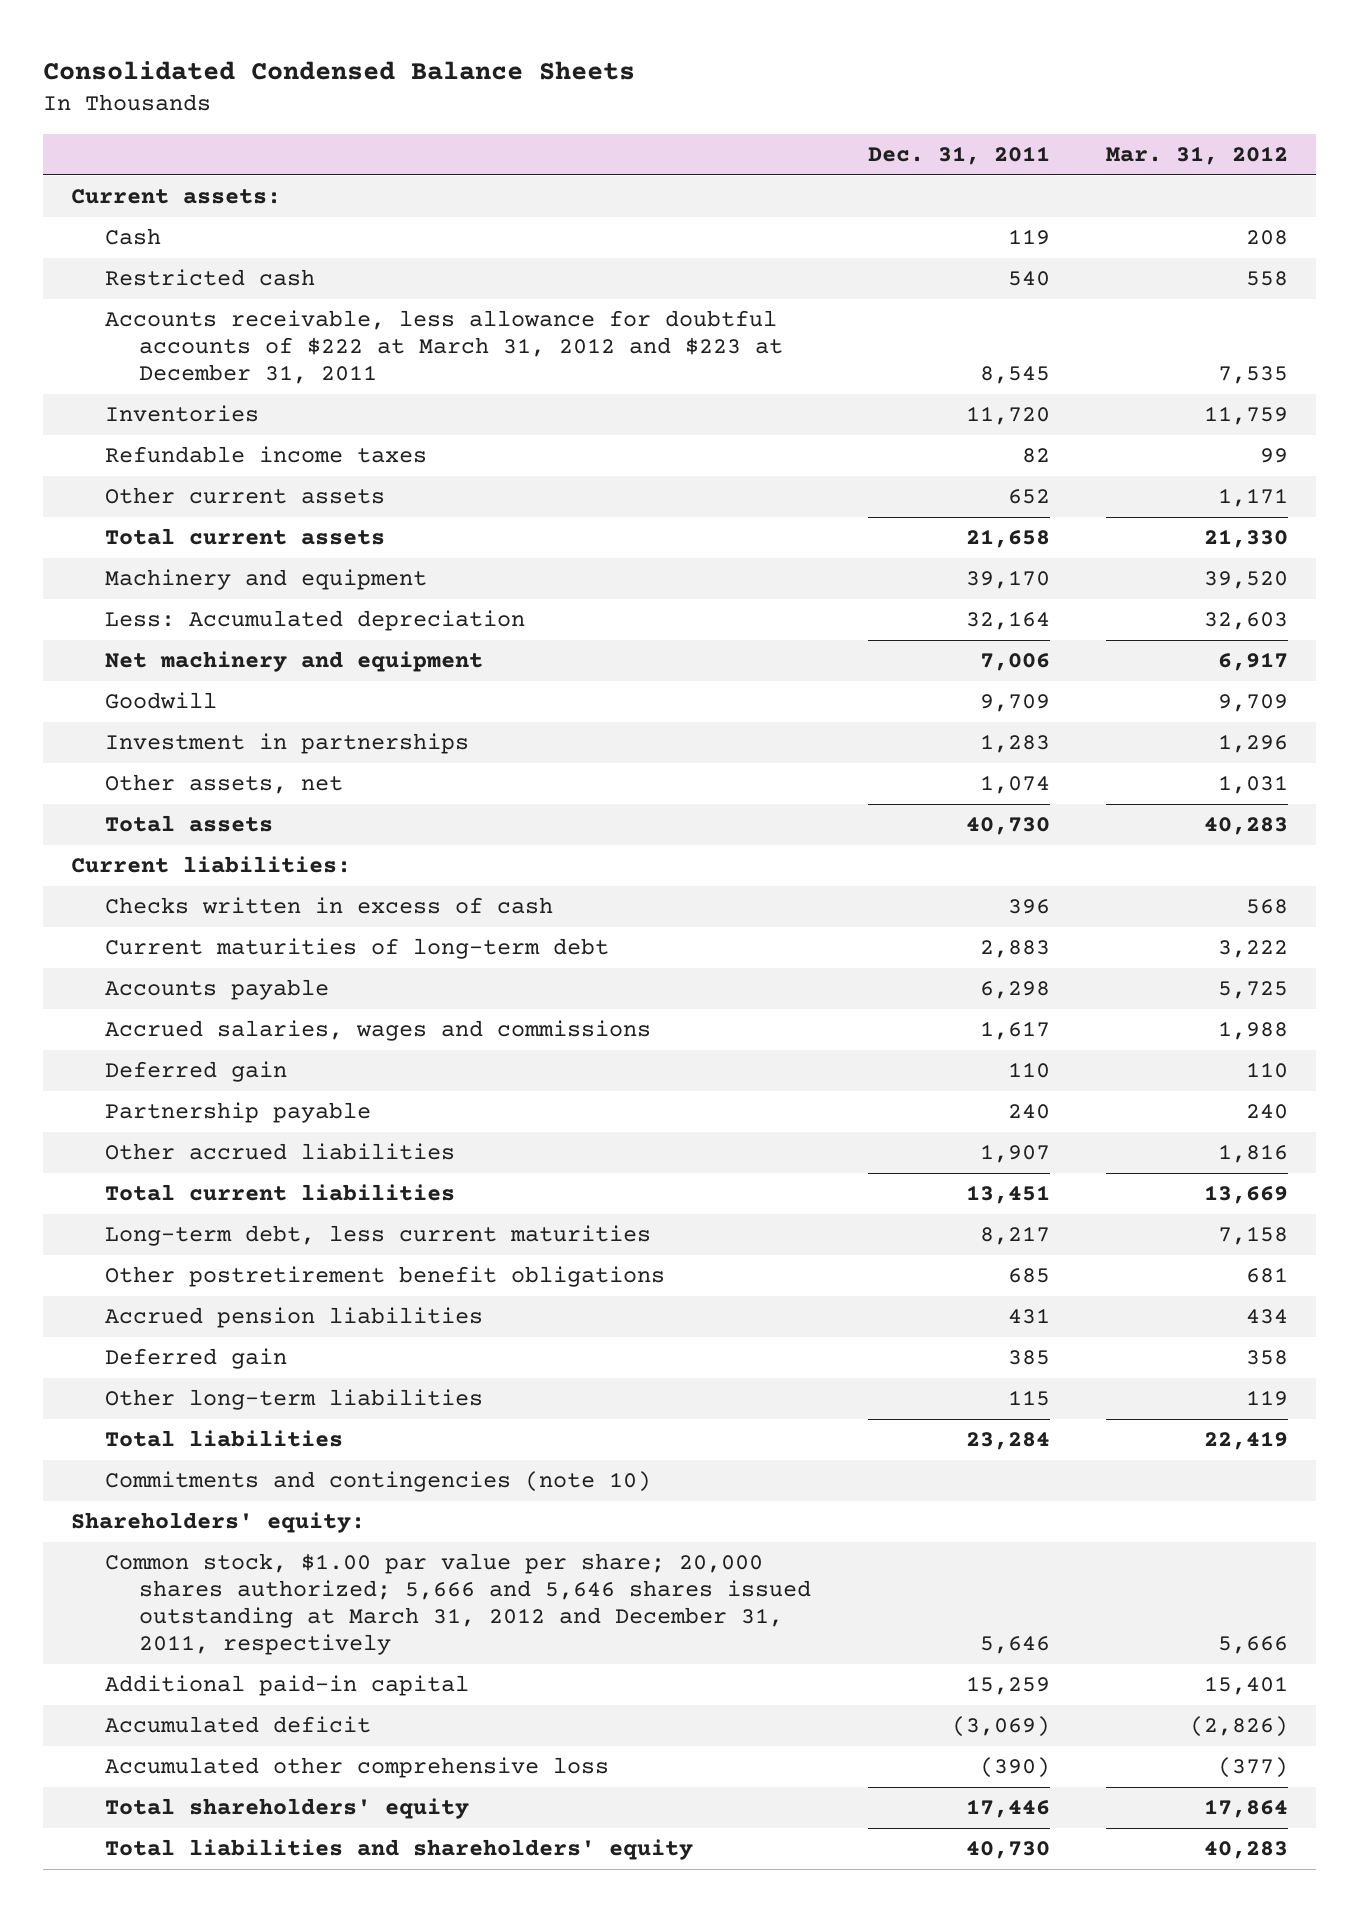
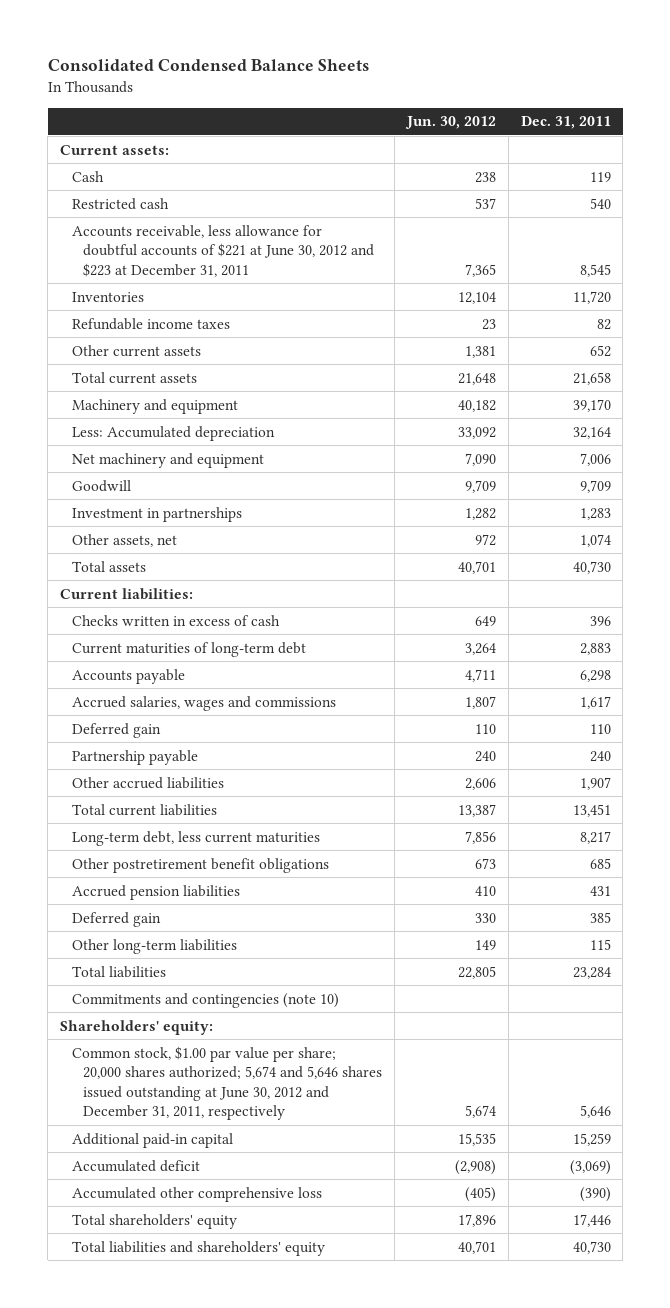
- | Dec. 31, 2011 | Mar. 31, 2012
+ | Jun. 30, 2012 | Dec. 31, 2011
- Accounts receivable, less allowance for doubtful accounts of $222 at March 31, 2012 and $223 at December 31, 2011 | 8,545 | 7,535
+ Accounts receivable, less allowance for doubtful accounts of $221 at June 30, 2012 and $223 at December 31, 2011 | 7,365 | 8,545
- Common stock, $1.00 par value per share; 20,000 shares authorized; 5,666 and 5,646 shares issued outstanding at March 31, 2012 and December 31, 2011, respectively | 5,646 | 5,666
+ Common stock, $1.00 par value per share; 20,000 shares authorized; 5,674 and 5,646 shares issued outstanding at June 30, 2012 and December 31, 2011, respectively | 5,674 | 5,646

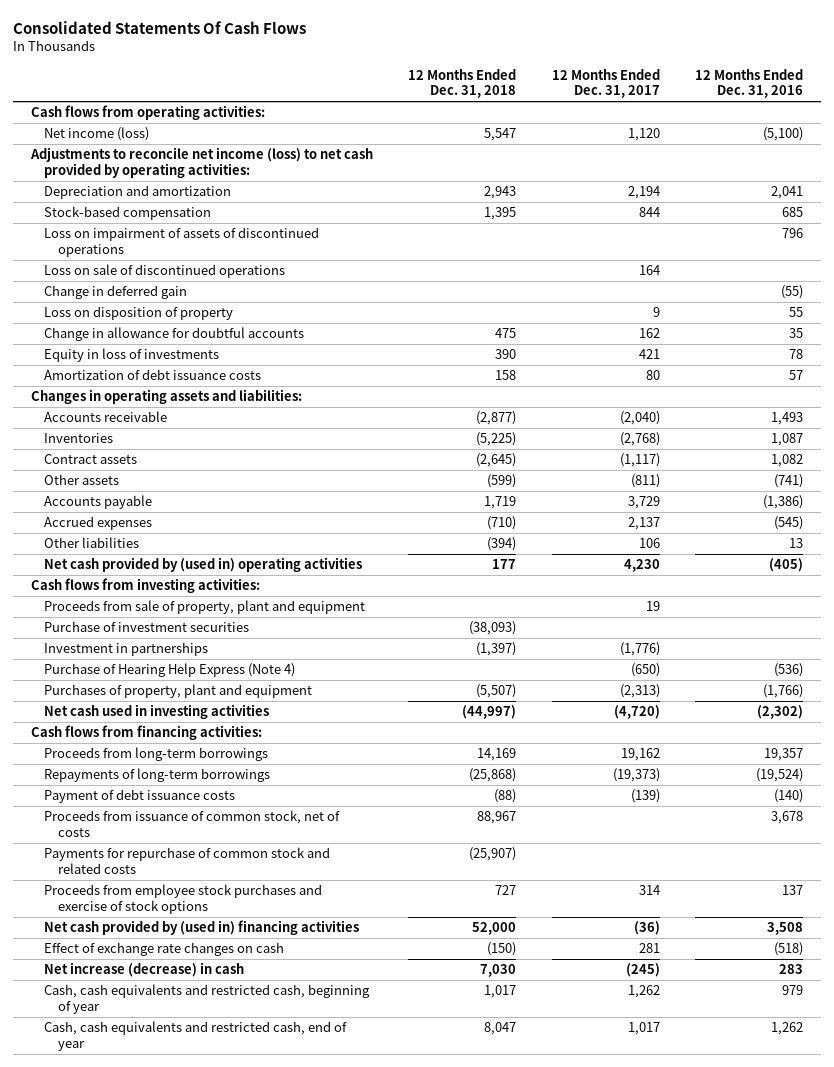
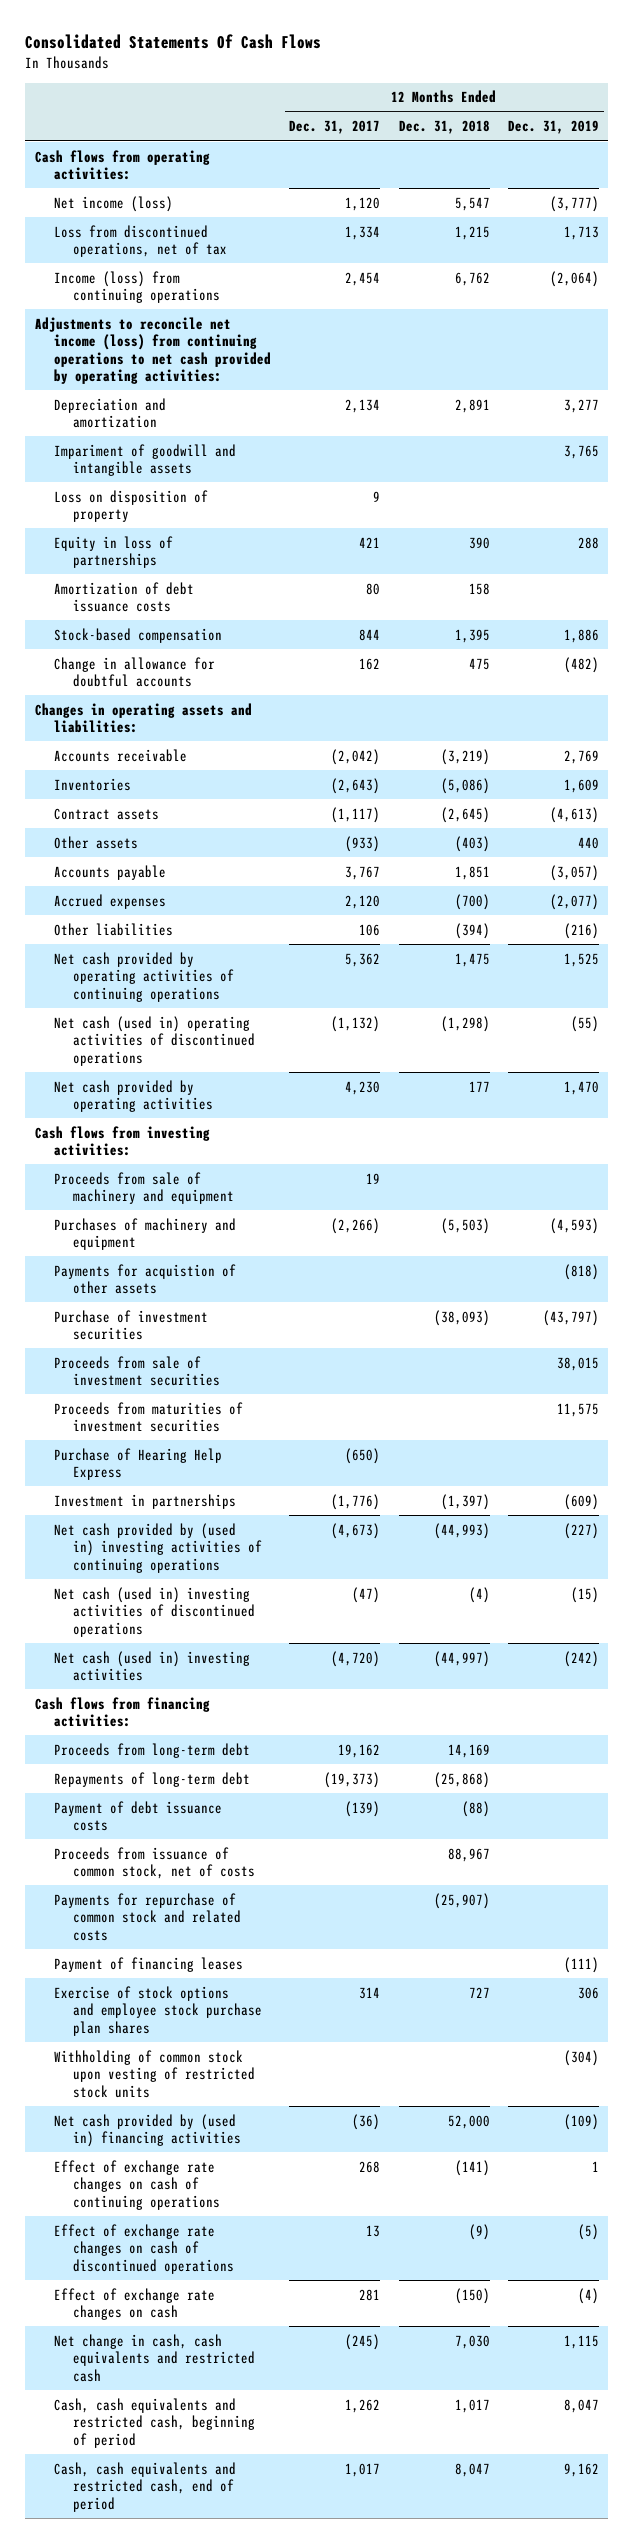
- | 12 Months Ended Dec. 31, 2018 | 12 Months Ended Dec. 31, 2017 | 12 Months Ended Dec. 31, 2016
+ | 12 Months Ended Dec. 31, 2017 | 12 Months Ended Dec. 31, 2018 | 12 Months Ended Dec. 31, 2019
- Adjustments to reconcile net income (loss) to net cash provided by operating activities:
- Depreciation and amortization | 2,943 | 2,194 | 2,041
- Loss on impairment of assets of discontinued operations | | | 796
- Loss on sale of discontinued operations | | 164 |
- Change in deferred gain | | | (55)
+ Loss from discontinued operations, net of tax | 1,334 | 1,215 | 1,713
+ Income (loss) from continuing operations | 2,454 | 6,762 | (2,064)
+ Adjustments to reconcile net income (loss) from continuing operations to net cash provided by operating activities:
+ Depreciation and amortization | 2,134 | 2,891 | 3,277
+ Impariment of goodwill and intangible assets | | | 3,765
- Equity in loss of investments | 390 | 421 | 78
+ Equity in loss of partnerships | 421 | 390 | 288
moved down: Stock-based compensation | 844 | 1,395 | 1,886
moved down: Change in allowance for doubtful accounts | 162 | 475 | (482)
- Accounts receivable | (2,877) | (2,040) | 1,493
- Inventories | (5,225) | (2,768) | 1,087
+ Accounts receivable | (2,042) | (3,219) | 2,769
+ Inventories | (2,643) | (5,086) | 1,609
- Other assets | (599) | (811) | (741)
- Accounts payable | 1,719 | 3,729 | (1,386)
- Accrued expenses | (710) | 2,137 | (545)
+ Other assets | (933) | (403) | 440
+ Accounts payable | 3,767 | 1,851 | (3,057)
+ Accrued expenses | 2,120 | (700) | (2,077)
- Net cash provided by (used in) operating activities | 177 | 4,230 | (405)
+ Net cash provided by operating activities of continuing operations | 5,362 | 1,475 | 1,525
+ Net cash (used in) operating activities of discontinued operations | (1,132) | (1,298) | (55)
+ Net cash provided by operating activities | 4,230 | 177 | 1,470
- Proceeds from sale of property, plant and equipment | | 19 |
+ Proceeds from sale of machinery and equipment | 19 | |
+ Purchases of machinery and equipment | (2,266) | (5,503) | (4,593)
+ Payments for acquistion of other assets | | | (818)
+ Proceeds from sale of investment securities | | | 38,015
+ Proceeds from maturities of investment securities | | | 11,575
+ Purchase of Hearing Help Express | (650) | |
- Purchase of Hearing Help Express (Note 4) | | (650) | (536)
- Purchases of property, plant and equipment | (5,507) | (2,313) | (1,766)
- Net cash used in investing activities | (44,997) | (4,720) | (2,302)
+ Net cash provided by (used in) investing activities of continuing operations | (4,673) | (44,993) | (227)
+ Net cash (used in) investing activities of discontinued operations | (47) | (4) | (15)
+ Net cash (used in) investing activities | (4,720) | (44,997) | (242)
- Proceeds from long-term borrowings | 14,169 | 19,162 | 19,357
- Repayments of long-term borrowings | (25,868) | (19,373) | (19,524)
+ Proceeds from long-term debt | 19,162 | 14,169 |
+ Repayments of long-term debt | (19,373) | (25,868) |
- Proceeds from employee stock purchases and exercise of stock options | 727 | 314 | 137
+ Payment of financing leases | | | (111)
+ Exercise of stock options and employee stock purchase plan shares | 314 | 727 | 306
+ Withholding of common stock upon vesting of restricted stock units | | | (304)
+ Effect of exchange rate changes on cash of continuing operations | 268 | (141) | 1
+ Effect of exchange rate changes on cash of discontinued operations | 13 | (9) | (5)
- Net increase (decrease) in cash | 7,030 | (245) | 283
- Cash, cash equivalents and restricted cash, beginning of year | 1,017 | 1,262 | 979
- Cash, cash equivalents and restricted cash, end of year | 8,047 | 1,017 | 1,262
+ Net change in cash, cash equivalents and restricted cash | (245) | 7,030 | 1,115
+ Cash, cash equivalents and restricted cash, beginning of period | 1,262 | 1,017 | 8,047
+ Cash, cash equivalents and restricted cash, end of period | 1,017 | 8,047 | 9,162

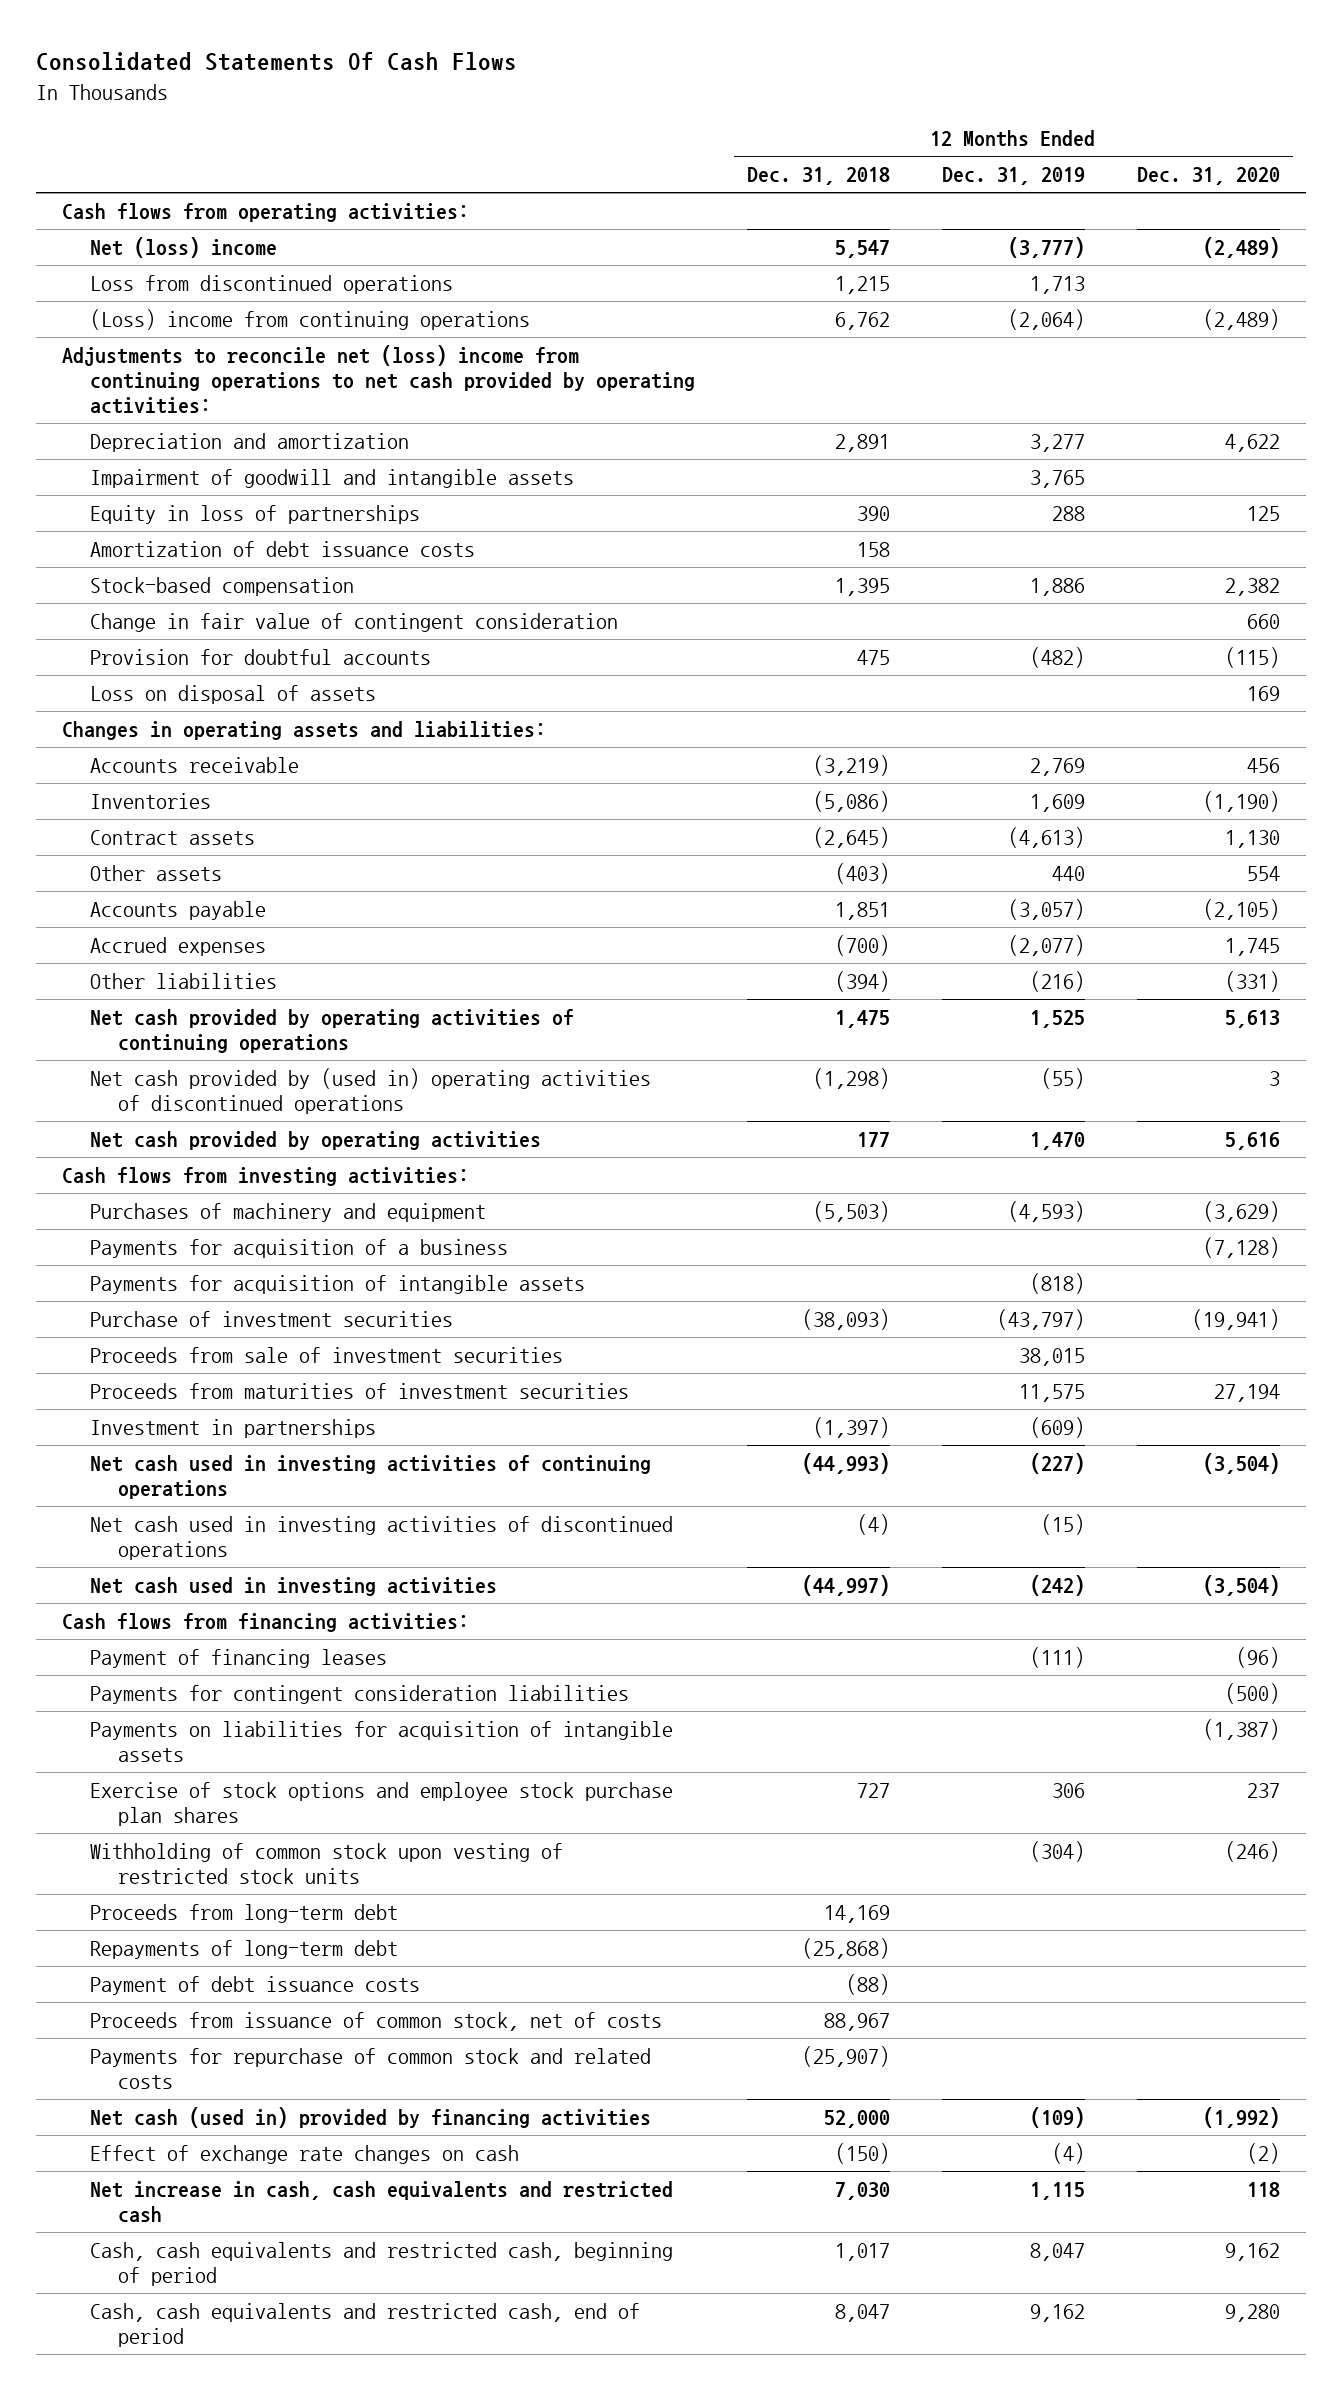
- | 12 Months Ended Dec. 31, 2017 | 12 Months Ended Dec. 31, 2018 | 12 Months Ended Dec. 31, 2019
+ | 12 Months Ended Dec. 31, 2018 | 12 Months Ended Dec. 31, 2019 | 12 Months Ended Dec. 31, 2020
- Net income (loss) | 1,120 | 5,547 | (3,777)
- Loss from discontinued operations, net of tax | 1,334 | 1,215 | 1,713
- Income (loss) from continuing operations | 2,454 | 6,762 | (2,064)
- Adjustments to reconcile net income (loss) from continuing operations to net cash provided by operating activities:
+ Net (loss) income | 5,547 | (3,777) | (2,489)
+ Loss from discontinued operations | 1,215 | 1,713 |
+ (Loss) income from continuing operations | 6,762 | (2,064) | (2,489)
+ Adjustments to reconcile net (loss) income from continuing operations to net cash provided by operating activities:
- Impariment of goodwill and intangible assets | | | 3,765
- Loss on disposition of property | 9 | |
+ Impairment of goodwill and intangible assets | | 3,765 |
- Change in allowance for doubtful accounts | 162 | 475 | (482)
+ Change in fair value of contingent consideration | | | 660
+ Provision for doubtful accounts | 475 | (482) | (115)
+ Loss on disposal of assets | | | 169
- Net cash (used in) operating activities of discontinued operations | (1,132) | (1,298) | (55)
+ Net cash provided by (used in) operating activities of discontinued operations | (1,298) | (55) | 3
- Proceeds from sale of machinery and equipment | 19 | |
- Payments for acquistion of other assets | | | (818)
+ Payments for acquisition of a business | | | (7,128)
+ Payments for acquisition of intangible assets | | (818) |
- Purchase of Hearing Help Express | (650) | |
- Net cash provided by (used in) investing activities of continuing operations | (4,673) | (44,993) | (227)
- Net cash (used in) investing activities of discontinued operations | (47) | (4) | (15)
- Net cash (used in) investing activities | (4,720) | (44,997) | (242)
+ Net cash used in investing activities of continuing operations | (44,993) | (227) | (3,504)
+ Net cash used in investing activities of discontinued operations | (4) | (15) |
+ Net cash used in investing activities | (44,997) | (242) | (3,504)
moved up: Payment of financing leases | | (111) | (96)
+ Payments for contingent consideration liabilities | | | (500)
+ Payments on liabilities for acquisition of intangible assets | | | (1,387)
moved up: Exercise of stock options and employee stock purchase plan shares | 727 | 306 | 237
moved up: Withholding of common stock upon vesting of restricted stock units | | (304) | (246)
- Net cash provided by (used in) financing activities | (36) | 52,000 | (109)
- Effect of exchange rate changes on cash of continuing operations | 268 | (141) | 1
- Effect of exchange rate changes on cash of discontinued operations | 13 | (9) | (5)
+ Net cash (used in) provided by financing activities | 52,000 | (109) | (1,992)
- Net change in cash, cash equivalents and restricted cash | (245) | 7,030 | 1,115
+ Net increase in cash, cash equivalents and restricted cash | 7,030 | 1,115 | 118

